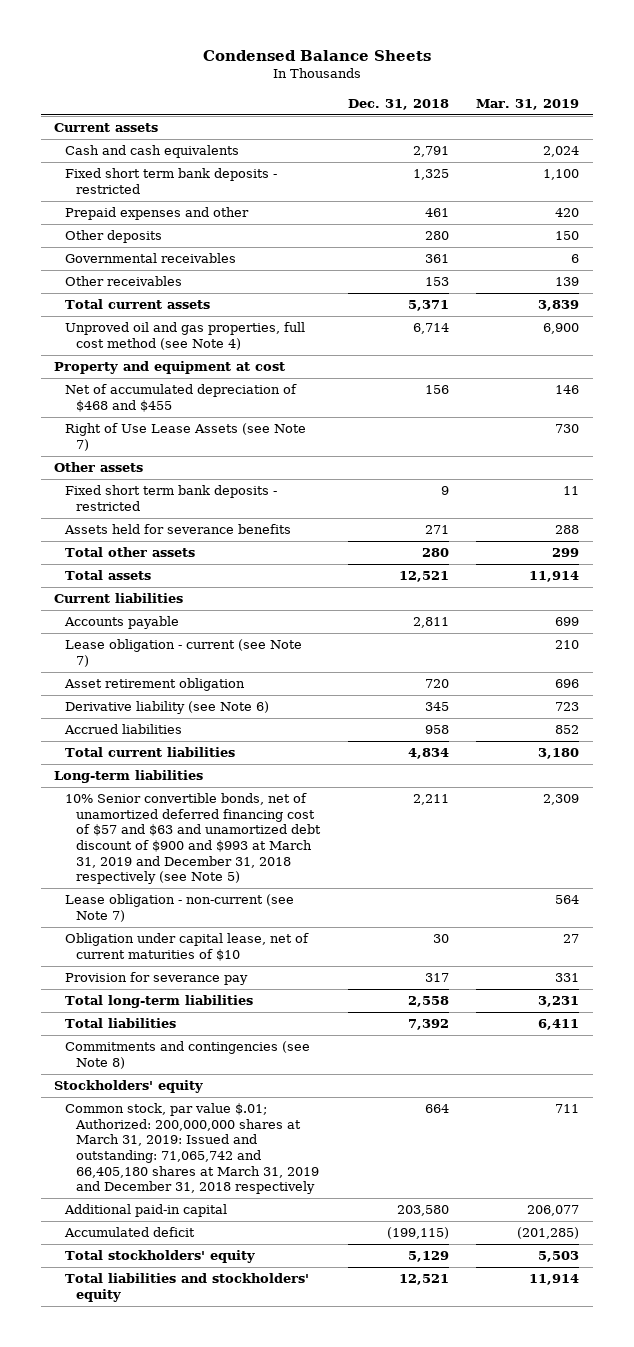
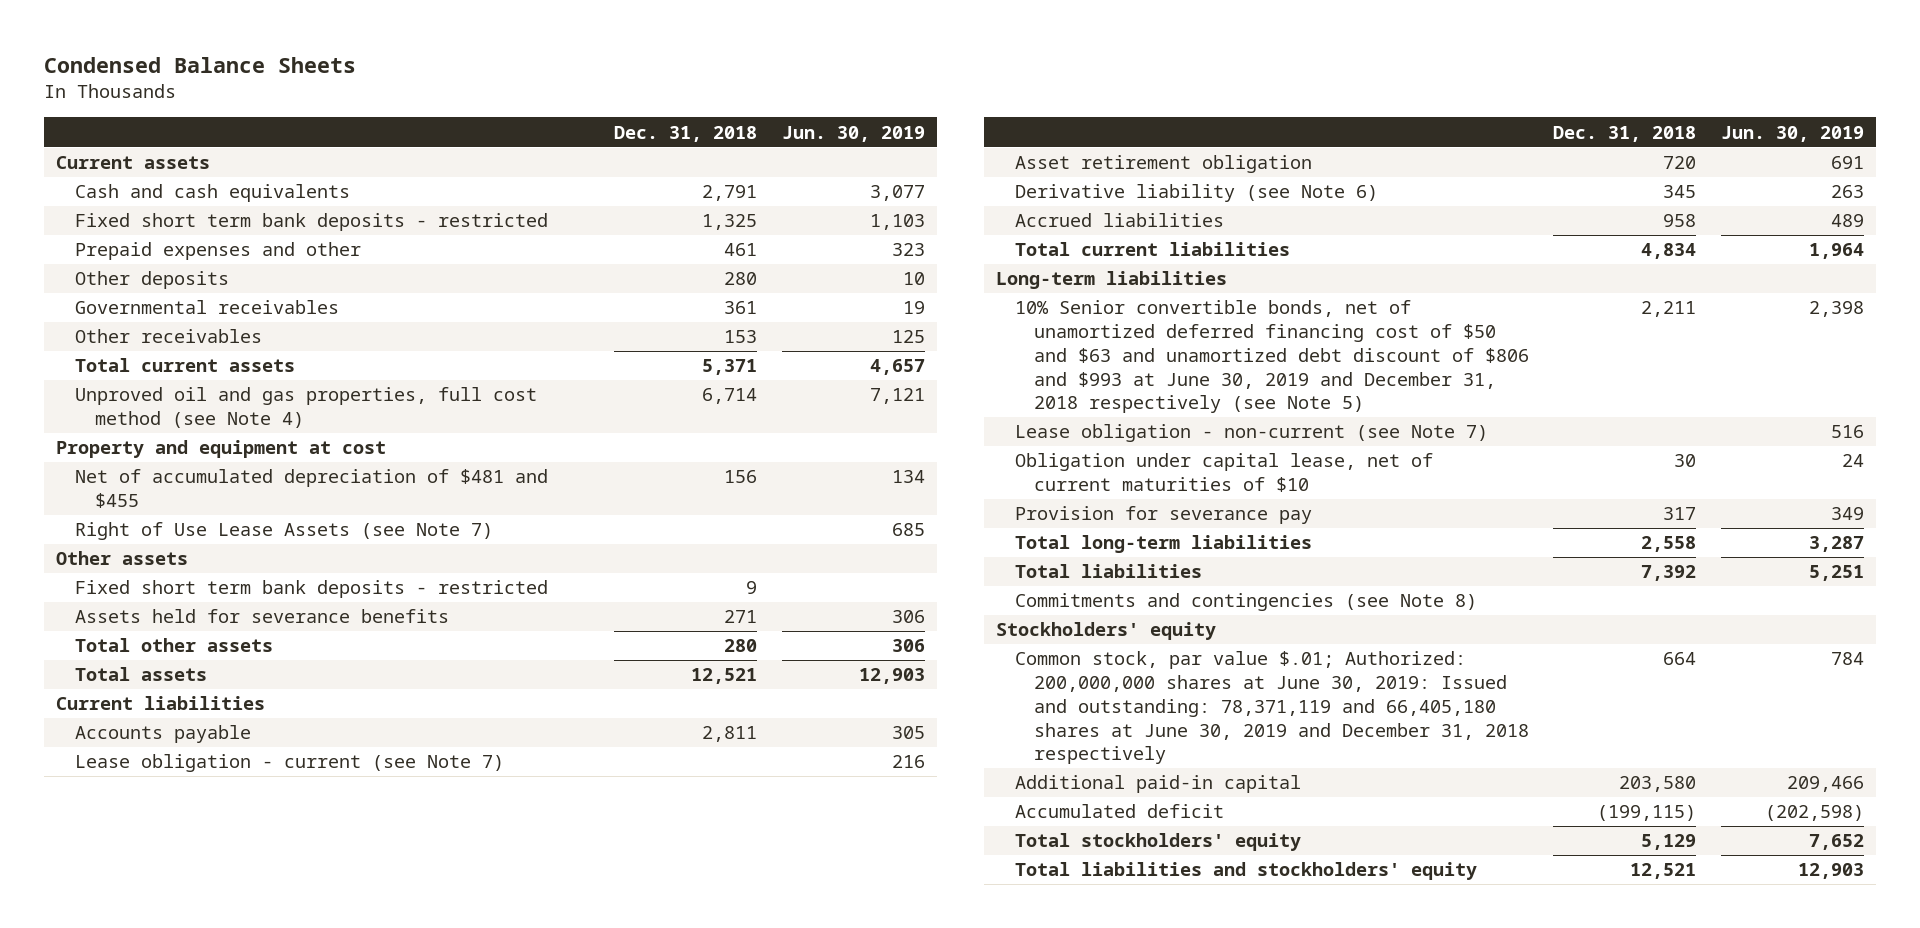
- | Dec. 31, 2018 | Mar. 31, 2019
+ | Dec. 31, 2018 | Jun. 30, 2019
- Net of accumulated depreciation of $468 and $455 | 156 | 146
+ Net of accumulated depreciation of $481 and $455 | 156 | 134
- 10% Senior convertible bonds, net of unamortized deferred financing cost of $57 and $63 and unamortized debt discount of $900 and $993 at March 31, 2019 and December 31, 2018 respectively (see Note 5) | 2,211 | 2,309
+ 10% Senior convertible bonds, net of unamortized deferred financing cost of $50 and $63 and unamortized debt discount of $806 and $993 at June 30, 2019 and December 31, 2018 respectively (see Note 5) | 2,211 | 2,398
- Common stock, par value $.01; Authorized: 200,000,000 shares at March 31, 2019: Issued and outstanding: 71,065,742 and 66,405,180 shares at March 31, 2019 and December 31, 2018 respectively | 664 | 711
+ Common stock, par value $.01; Authorized: 200,000,000 shares at June 30, 2019: Issued and outstanding: 78,371,119 and 66,405,180 shares at June 30, 2019 and December 31, 2018 respectively | 664 | 784

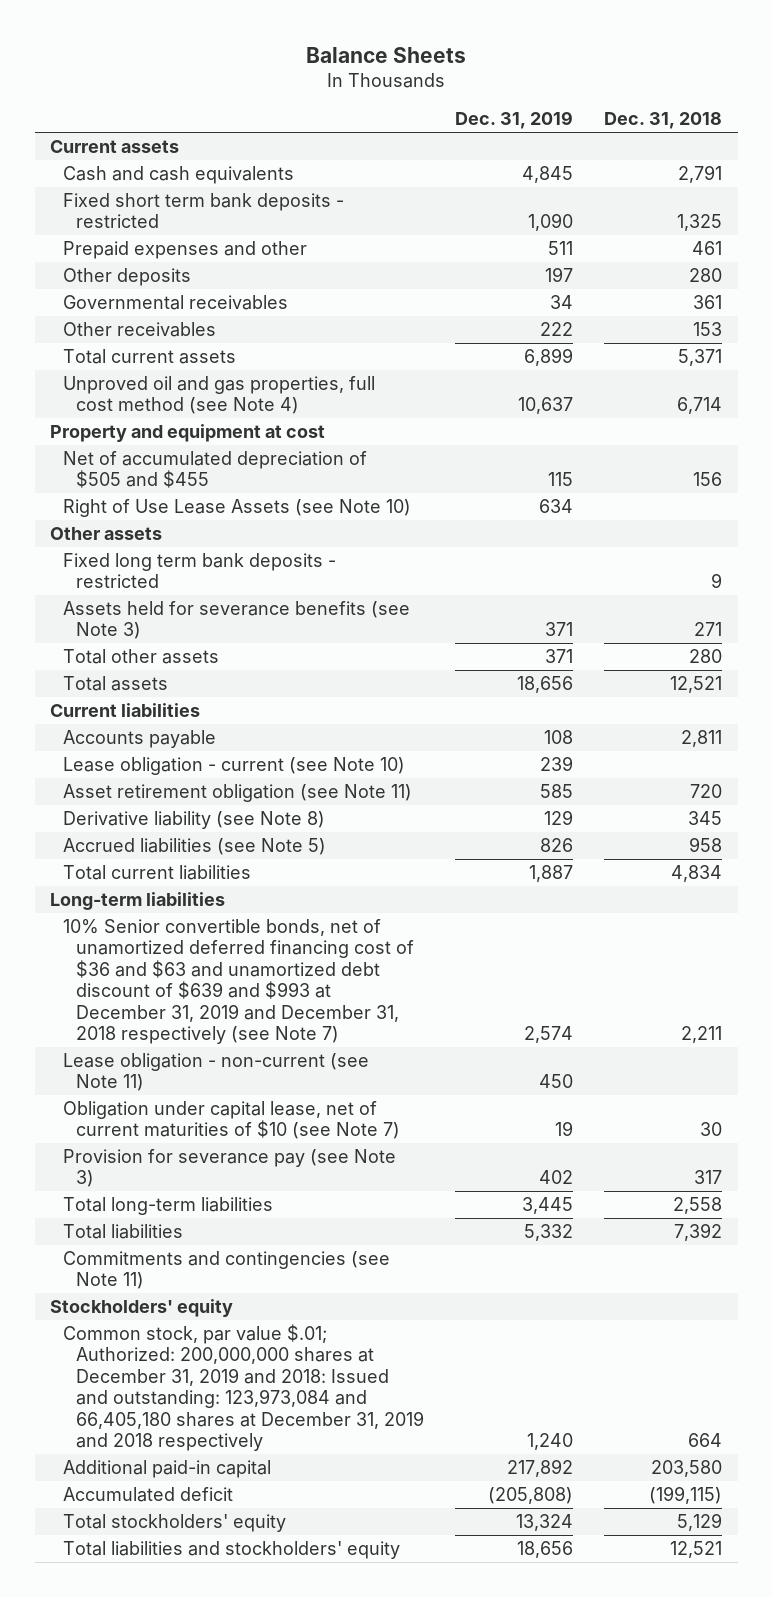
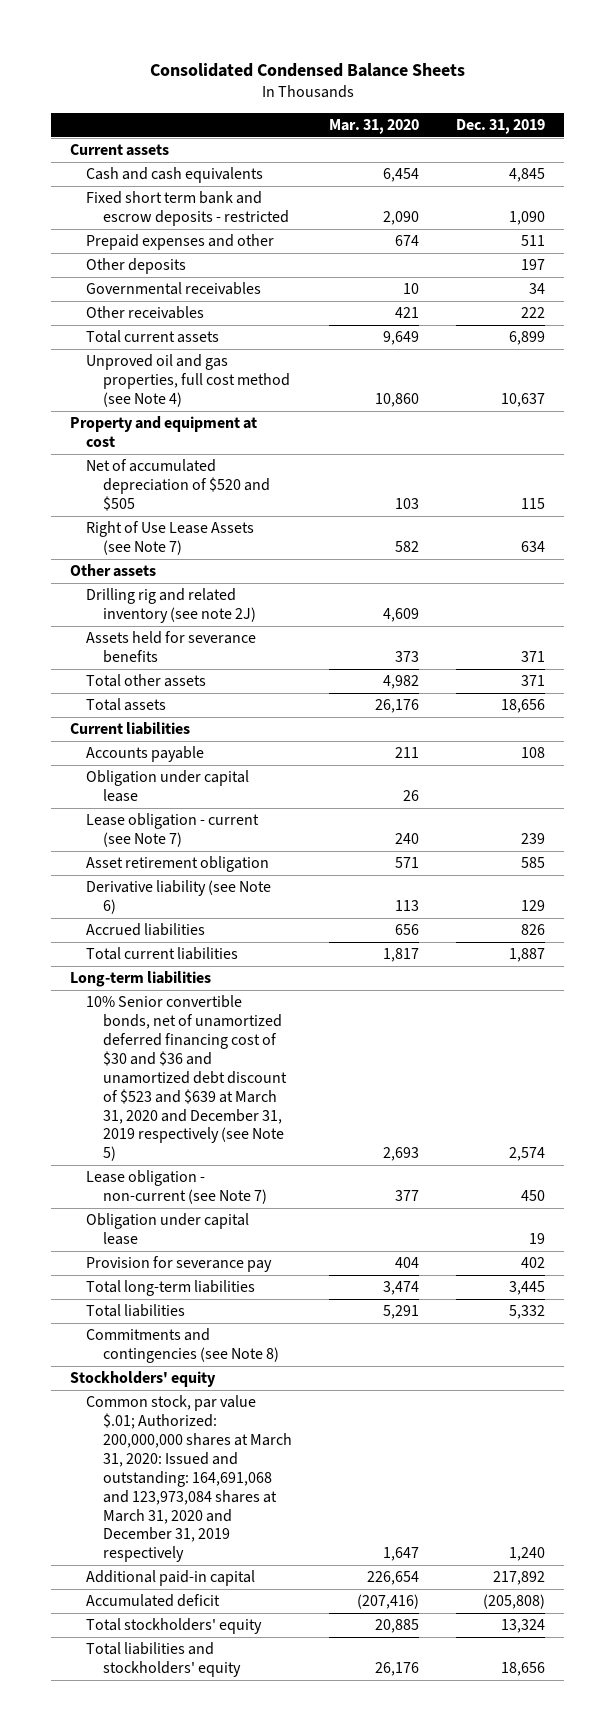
- Balance Sheets
+ Consolidated Condensed Balance Sheets
- | Dec. 31, 2019 | Dec. 31, 2018
+ | Mar. 31, 2020 | Dec. 31, 2019
- Fixed short term bank deposits - restricted | 1,090 | 1,325
+ Fixed short term bank and escrow deposits - restricted | 2,090 | 1,090
- Net of accumulated depreciation of $505 and $455 | 115 | 156
- Right of Use Lease Assets (see Note 10) | 634 |
+ Net of accumulated depreciation of $520 and $505 | 103 | 115
+ Right of Use Lease Assets (see Note 7) | 582 | 634
- Fixed long term bank deposits - restricted | | 9
- Assets held for severance benefits (see Note 3) | 371 | 271
+ Drilling rig and related inventory (see note 2J) | 4,609 |
+ Assets held for severance benefits | 373 | 371
- Lease obligation - current (see Note 10) | 239 |
- Asset retirement obligation (see Note 11) | 585 | 720
- Derivative liability (see Note 8) | 129 | 345
- Accrued liabilities (see Note 5) | 826 | 958
+ Obligation under capital lease | 26 |
+ Lease obligation - current (see Note 7) | 240 | 239
+ Asset retirement obligation | 571 | 585
+ Derivative liability (see Note 6) | 113 | 129
+ Accrued liabilities | 656 | 826
- 10% Senior convertible bonds, net of unamortized deferred financing cost of $36 and $63 and unamortized debt discount of $639 and $993 at December 31, 2019 and December 31, 2018 respectively (see Note 7) | 2,574 | 2,211
- Lease obligation - non-current (see Note 11) | 450 |
- Obligation under capital lease, net of current maturities of $10 (see Note 7) | 19 | 30
- Provision for severance pay (see Note 3) | 402 | 317
+ 10% Senior convertible bonds, net of unamortized deferred financing cost of $30 and $36 and unamortized debt discount of $523 and $639 at March 31, 2020 and December 31, 2019 respectively (see Note 5) | 2,693 | 2,574
+ Lease obligation - non-current (see Note 7) | 377 | 450
+ Obligation under capital lease | | 19
+ Provision for severance pay | 404 | 402
- Commitments and contingencies (see Note 11)
+ Commitments and contingencies (see Note 8)
- Common stock, par value $.01; Authorized: 200,000,000 shares at December 31, 2019 and 2018: Issued and outstanding: 123,973,084 and 66,405,180 shares at December 31, 2019 and 2018 respectively | 1,240 | 664
+ Common stock, par value $.01; Authorized: 200,000,000 shares at March 31, 2020: Issued and outstanding: 164,691,068 and 123,973,084 shares at March 31, 2020 and December 31, 2019 respectively | 1,647 | 1,240

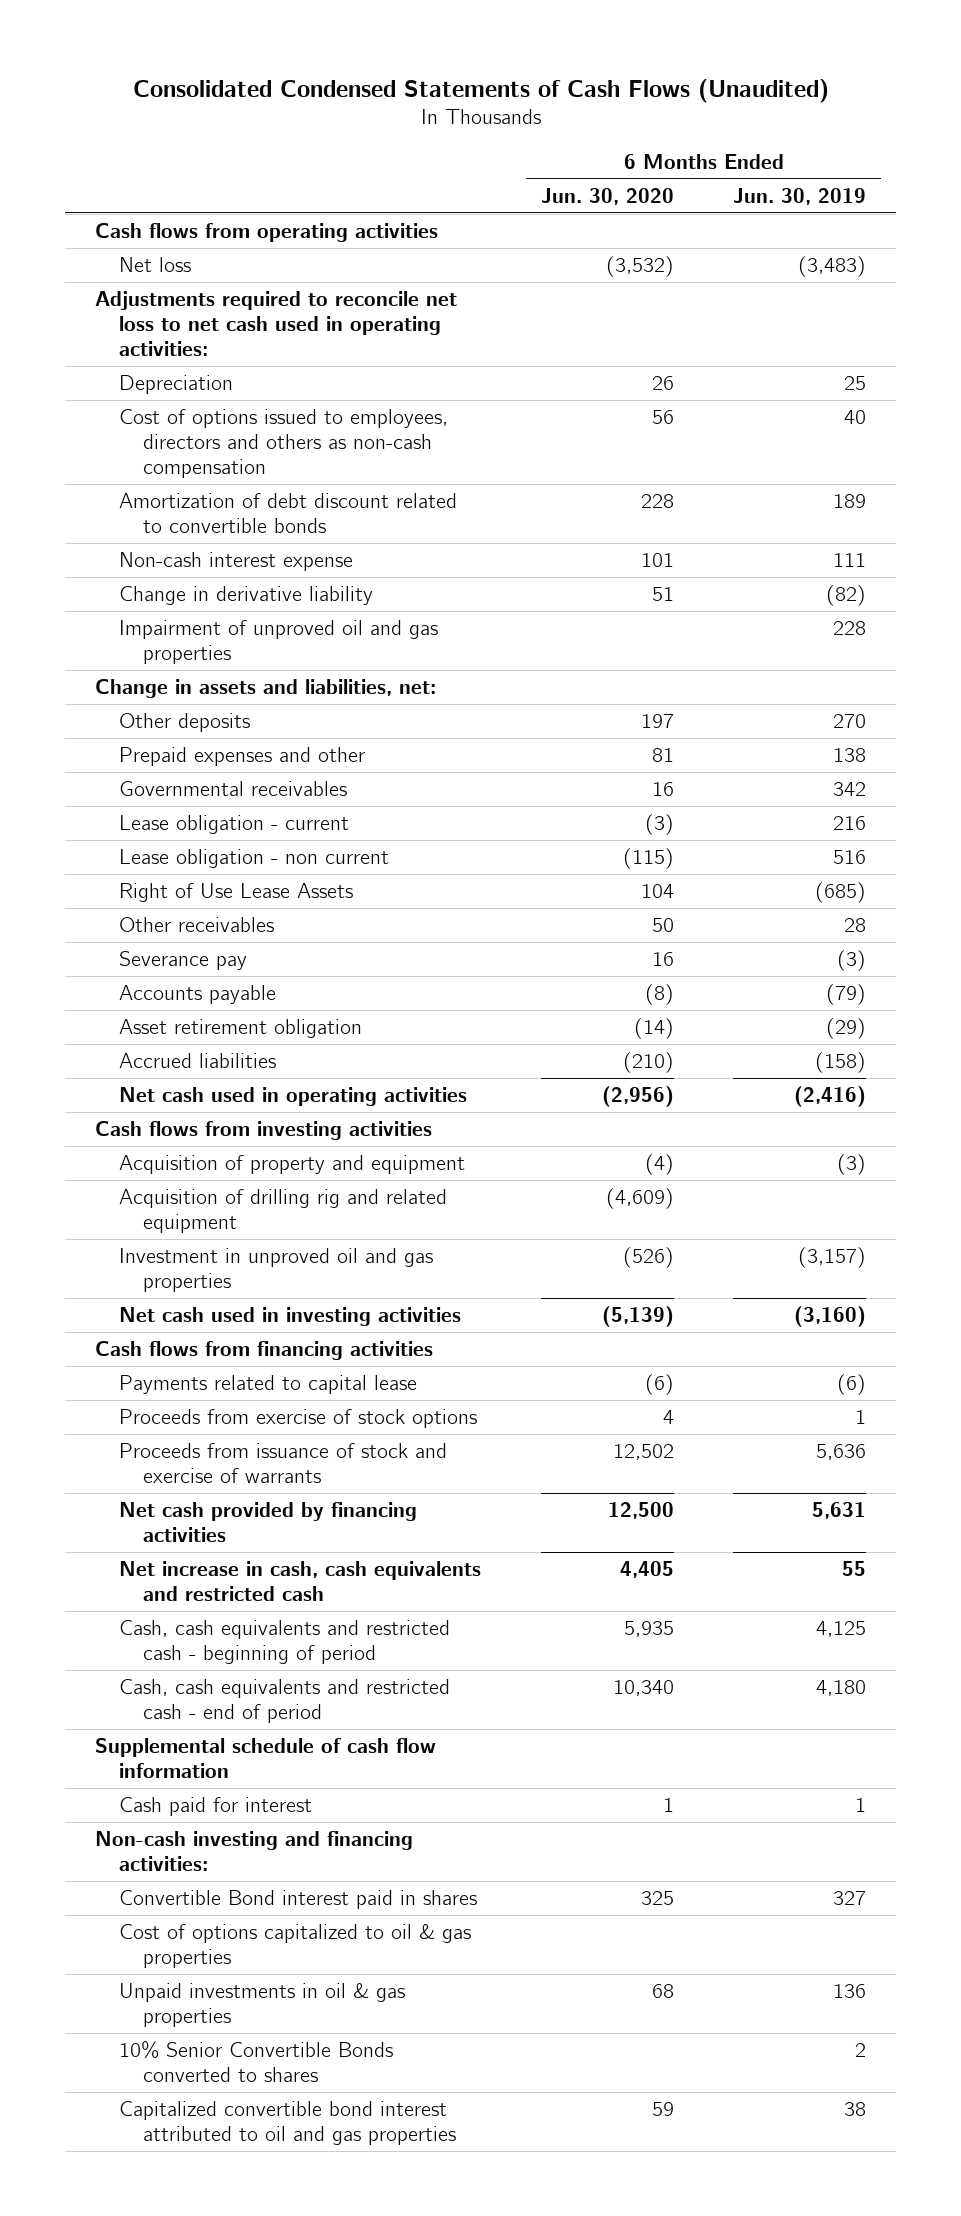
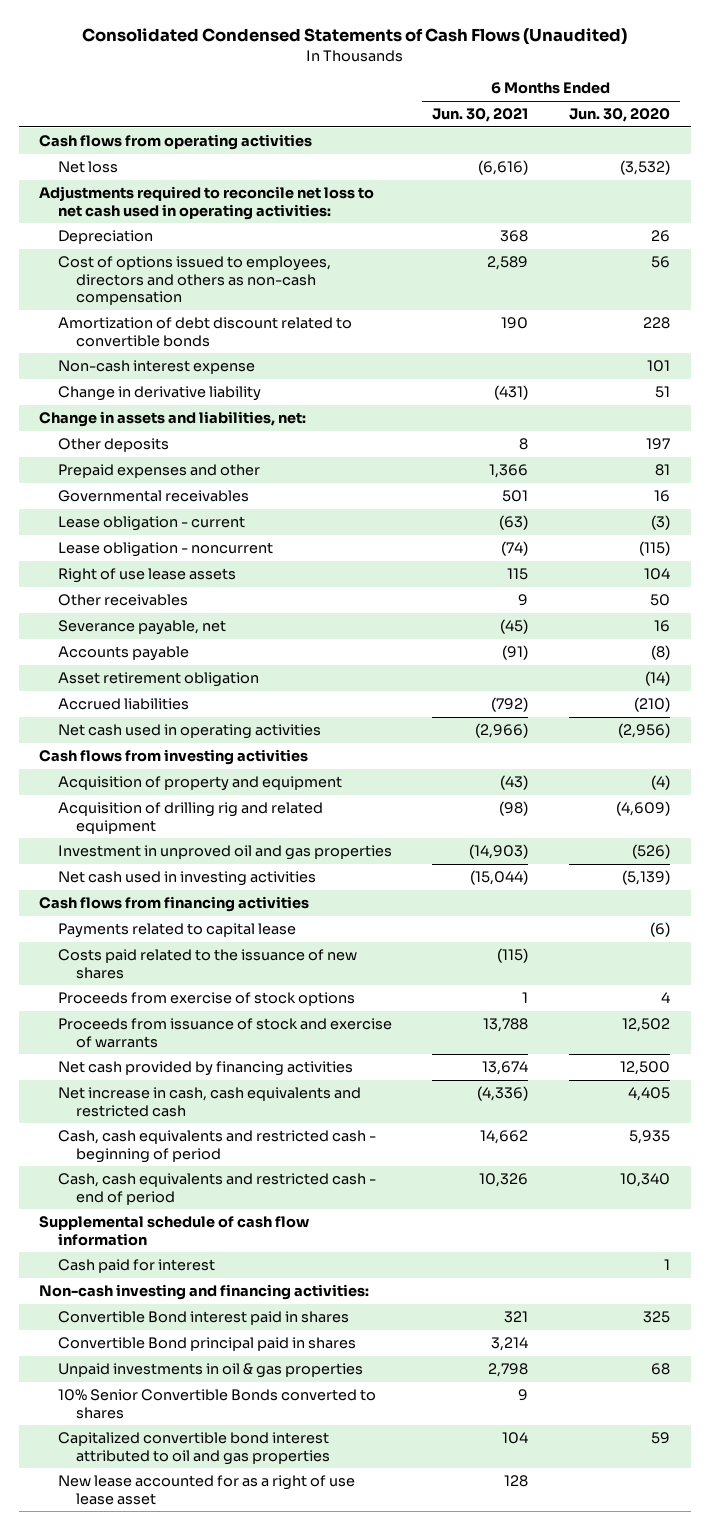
- | 6 Months Ended Jun. 30, 2020 | 6 Months Ended Jun. 30, 2019
+ | 6 Months Ended Jun. 30, 2021 | 6 Months Ended Jun. 30, 2020
- Impairment of unproved oil and gas properties | | 228
- Lease obligation - non current | (115) | 516
- Right of Use Lease Assets | 104 | (685)
+ Lease obligation - noncurrent | (74) | (115)
+ Right of use lease assets | 115 | 104
- Severance pay | 16 | (3)
+ Severance payable, net | (45) | 16
+ Costs paid related to the issuance of new shares | (115) |
- Cost of options capitalized to oil & gas properties
+ Convertible Bond principal paid in shares | 3,214 |
+ New lease accounted for as a right of use lease asset | 128 |

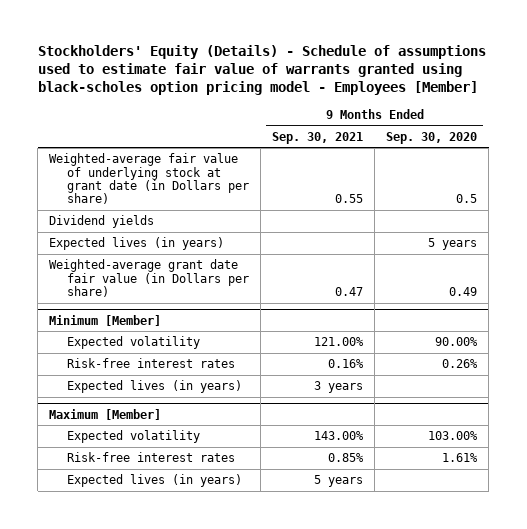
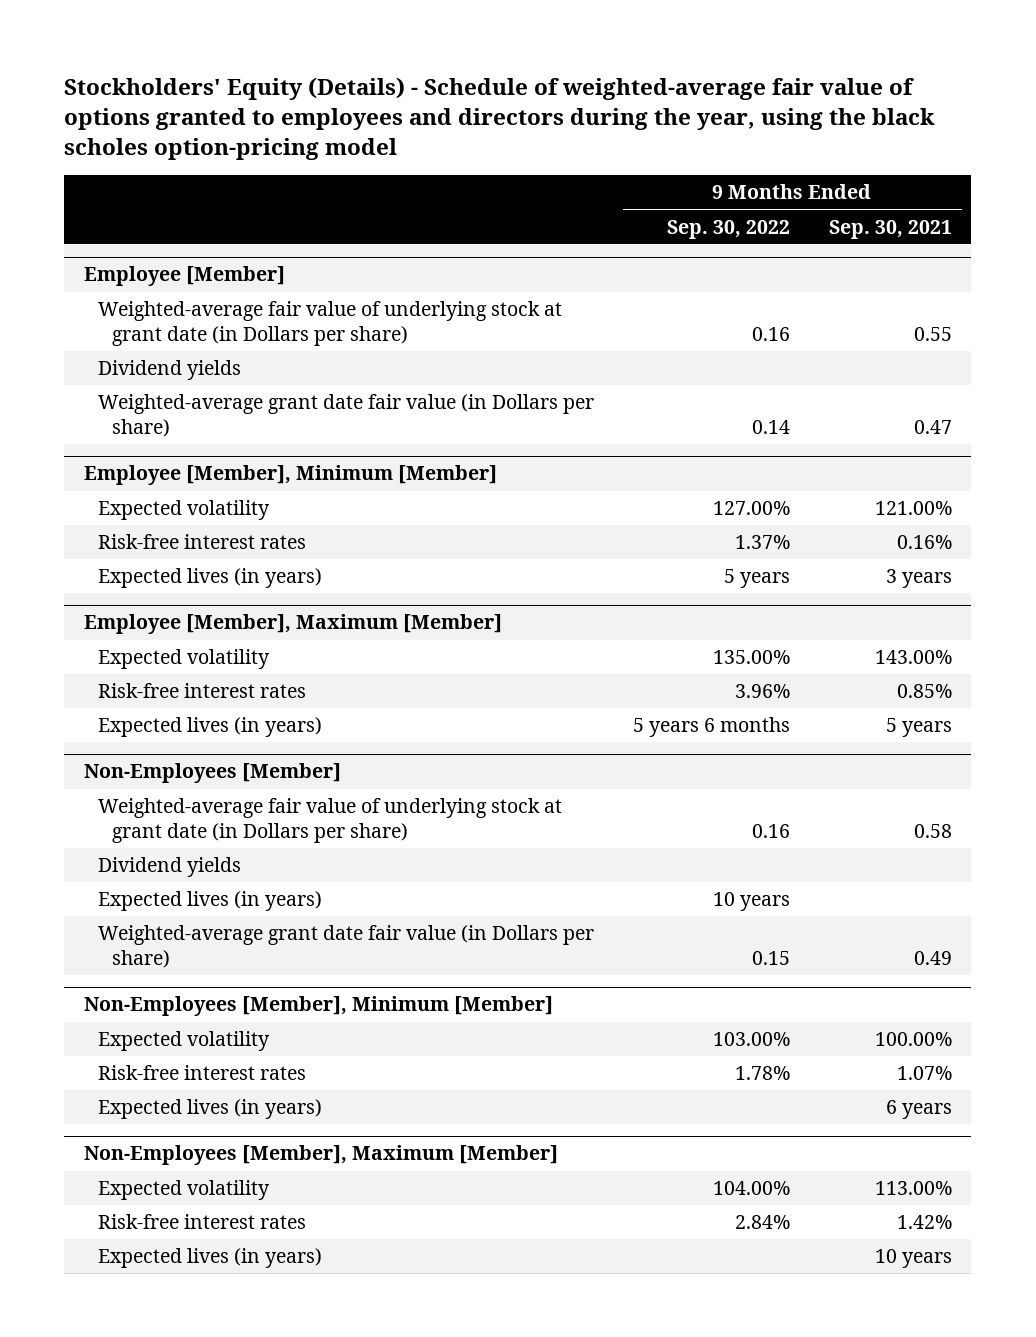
- Stockholders' Equity (Details) - Schedule of assumptions used to estimate fair value of warrants granted using black-scholes option pricing model - Employees [Member]
+ Stockholders' Equity (Details) - Schedule of weighted-average fair value of options granted to employees and directors during the year, using the black scholes option-pricing model
- | 9 Months Ended Sep. 30, 2021 | 9 Months Ended Sep. 30, 2020
+ | 9 Months Ended Sep. 30, 2022 | 9 Months Ended Sep. 30, 2021
+ Employee [Member]
- Expected lives (in years) | | 5 years
- Minimum [Member]
+ Employee [Member], Minimum [Member]
- Maximum [Member]
+ Employee [Member], Maximum [Member]
+ Non-Employees [Member]
+ Weighted-average fair value of underlying stock at grant date (in Dollars per share) | 0.16 | 0.58
+ Dividend yields
+ Expected lives (in years) | 10 years |
+ Weighted-average grant date fair value (in Dollars per share) | 0.15 | 0.49
+ Non-Employees [Member], Minimum [Member]
+ Expected volatility | 103.00% | 100.00%
+ Risk-free interest rates | 1.78% | 1.07%
+ Expected lives (in years) | | 6 years
+ Non-Employees [Member], Maximum [Member]
+ Expected volatility | 104.00% | 113.00%
+ Risk-free interest rates | 2.84% | 1.42%
+ Expected lives (in years) | | 10 years

